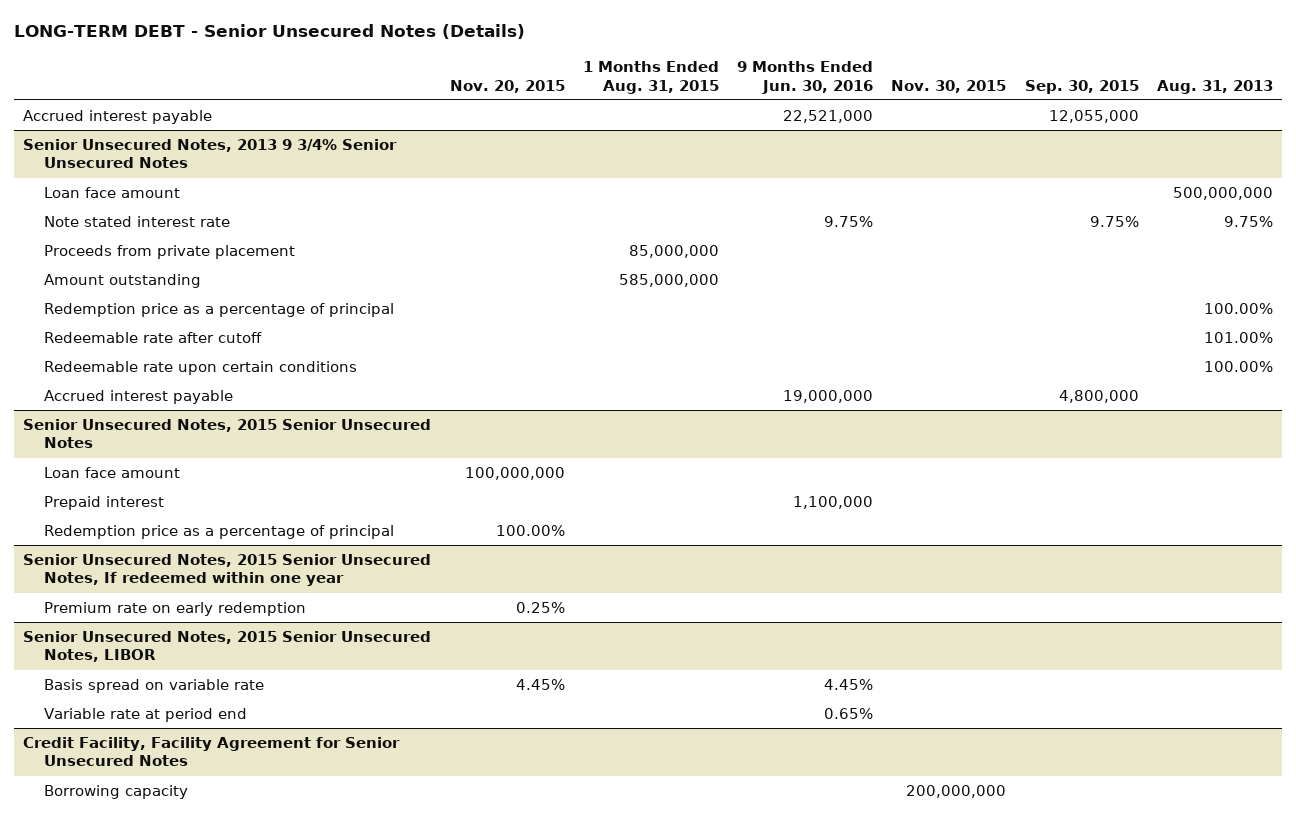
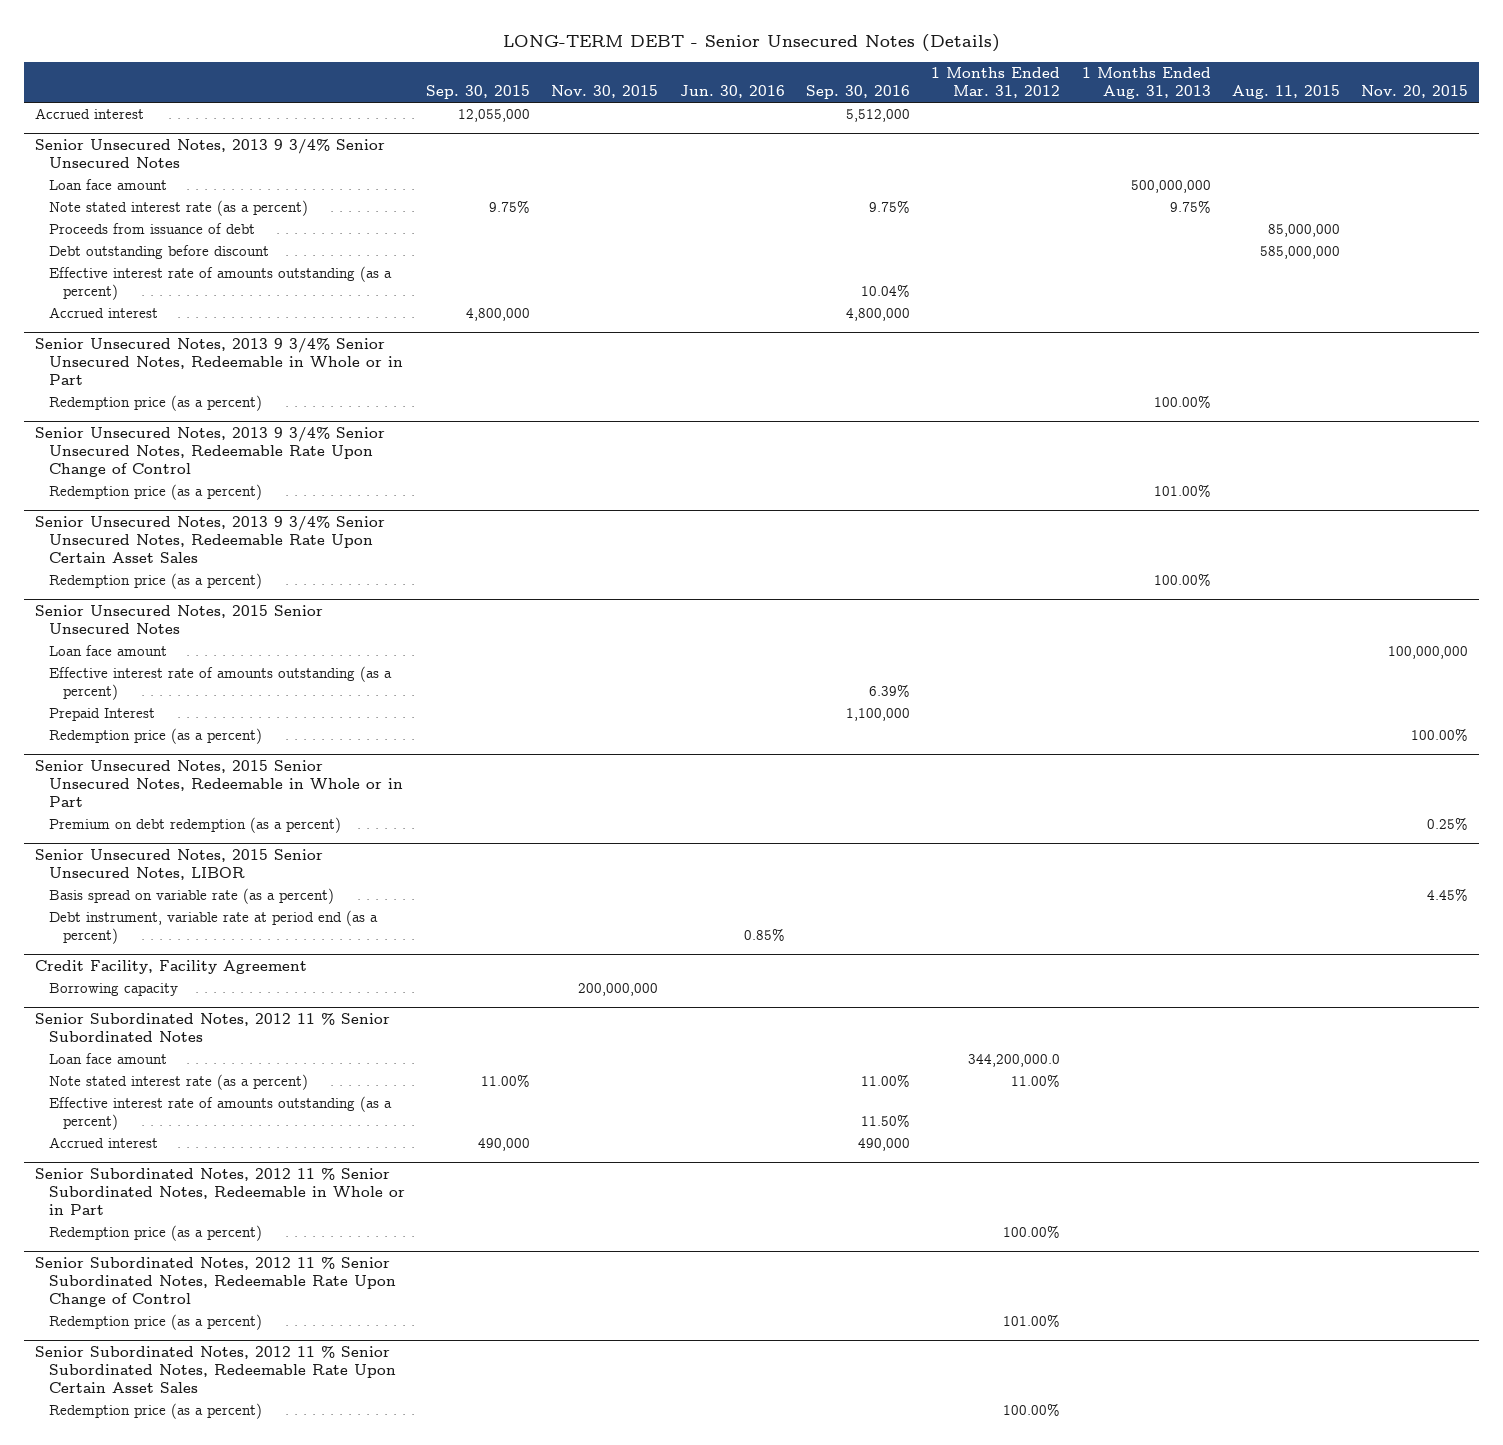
- | Nov. 20, 2015 | 1 Months Ended Aug. 31, 2015 | 9 Months Ended Jun. 30, 2016 | Nov. 30, 2015 | Sep. 30, 2015 | Aug. 31, 2013
+ | Sep. 30, 2015 | Nov. 30, 2015 | Jun. 30, 2016 | Sep. 30, 2016 | 1 Months Ended Mar. 31, 2012 | 1 Months Ended Aug. 31, 2013 | Aug. 11, 2015 | Nov. 20, 2015
- Accrued interest payable | | | 22,521,000 | | 12,055,000 |
+ Accrued interest | 12,055,000 | | | 5,512,000 | | | |
@ Senior Unsecured Notes, 2013 9 3/4% Senior Unsecured Notes
- Note stated interest rate | | | 9.75% | | 9.75% | 9.75%
- Proceeds from private placement | | 85,000,000 | | | |
- Amount outstanding | | 585,000,000 | | | |
- Redemption price as a percentage of principal | | | | | | 100.00%
- Redeemable rate after cutoff | | | | | | 101.00%
- Redeemable rate upon certain conditions | | | | | | 100.00%
- Accrued interest payable | | | 19,000,000 | | 4,800,000 |
+ Note stated interest rate (as a percent) | 9.75% | | | 9.75% | | 9.75% | |
+ Proceeds from issuance of debt | | | | | | | 85,000,000 |
+ Debt outstanding before discount | | | | | | | 585,000,000 |
+ Effective interest rate of amounts outstanding (as a percent) | | | | 10.04% | | | |
+ Accrued interest | 4,800,000 | | | 4,800,000 | | | |
+ Senior Unsecured Notes, 2013 9 3/4% Senior Unsecured Notes, Redeemable in Whole or in Part
+ Redemption price (as a percent) | | | | | | 100.00% | |
+ Senior Unsecured Notes, 2013 9 3/4% Senior Unsecured Notes, Redeemable Rate Upon Change of Control
+ Redemption price (as a percent) | | | | | | 101.00% | |
+ Senior Unsecured Notes, 2013 9 3/4% Senior Unsecured Notes, Redeemable Rate Upon Certain Asset Sales
+ Redemption price (as a percent) | | | | | | 100.00% | |
@ Senior Unsecured Notes, 2015 Senior Unsecured Notes
- Prepaid interest | | | 1,100,000 | | |
- Redemption price as a percentage of principal | 100.00% | | | | |
- Senior Unsecured Notes, 2015 Senior Unsecured Notes, If redeemed within one year
- Premium rate on early redemption | 0.25% | | | | |
@ Senior Unsecured Notes, 2015 Senior Unsecured Notes
+ Effective interest rate of amounts outstanding (as a percent) | | | | 6.39% | | | |
+ Prepaid Interest | | | | 1,100,000 | | | |
+ Redemption price (as a percent) | | | | | | | | 100.00%
+ Senior Unsecured Notes, 2015 Senior Unsecured Notes, Redeemable in Whole or in Part
+ Premium on debt redemption (as a percent) | | | | | | | | 0.25%
@ Senior Unsecured Notes, 2015 Senior Unsecured Notes, LIBOR
- Basis spread on variable rate | 4.45% | | 4.45% | | |
- Variable rate at period end | | | 0.65% | | |
- Credit Facility, Facility Agreement for Senior Unsecured Notes
@ Senior Unsecured Notes, 2015 Senior Unsecured Notes, LIBOR
+ Basis spread on variable rate (as a percent) | | | | | | | | 4.45%
+ Debt instrument, variable rate at period end (as a percent) | | | 0.85% | | | | |
+ Credit Facility, Facility Agreement
+ Senior Subordinated Notes, 2012 11 % Senior Subordinated Notes
+ Loan face amount | | | | | 344,200,000.0 | | |
+ Note stated interest rate (as a percent) | 11.00% | | | 11.00% | 11.00% | | |
+ Effective interest rate of amounts outstanding (as a percent) | | | | 11.50% | | | |
+ Accrued interest | 490,000 | | | 490,000 | | | |
+ Senior Subordinated Notes, 2012 11 % Senior Subordinated Notes, Redeemable in Whole or in Part
+ Redemption price (as a percent) | | | | | 100.00% | | |
+ Senior Subordinated Notes, 2012 11 % Senior Subordinated Notes, Redeemable Rate Upon Change of Control
+ Redemption price (as a percent) | | | | | 101.00% | | |
+ Senior Subordinated Notes, 2012 11 % Senior Subordinated Notes, Redeemable Rate Upon Certain Asset Sales
+ Redemption price (as a percent) | | | | | 100.00% | | |

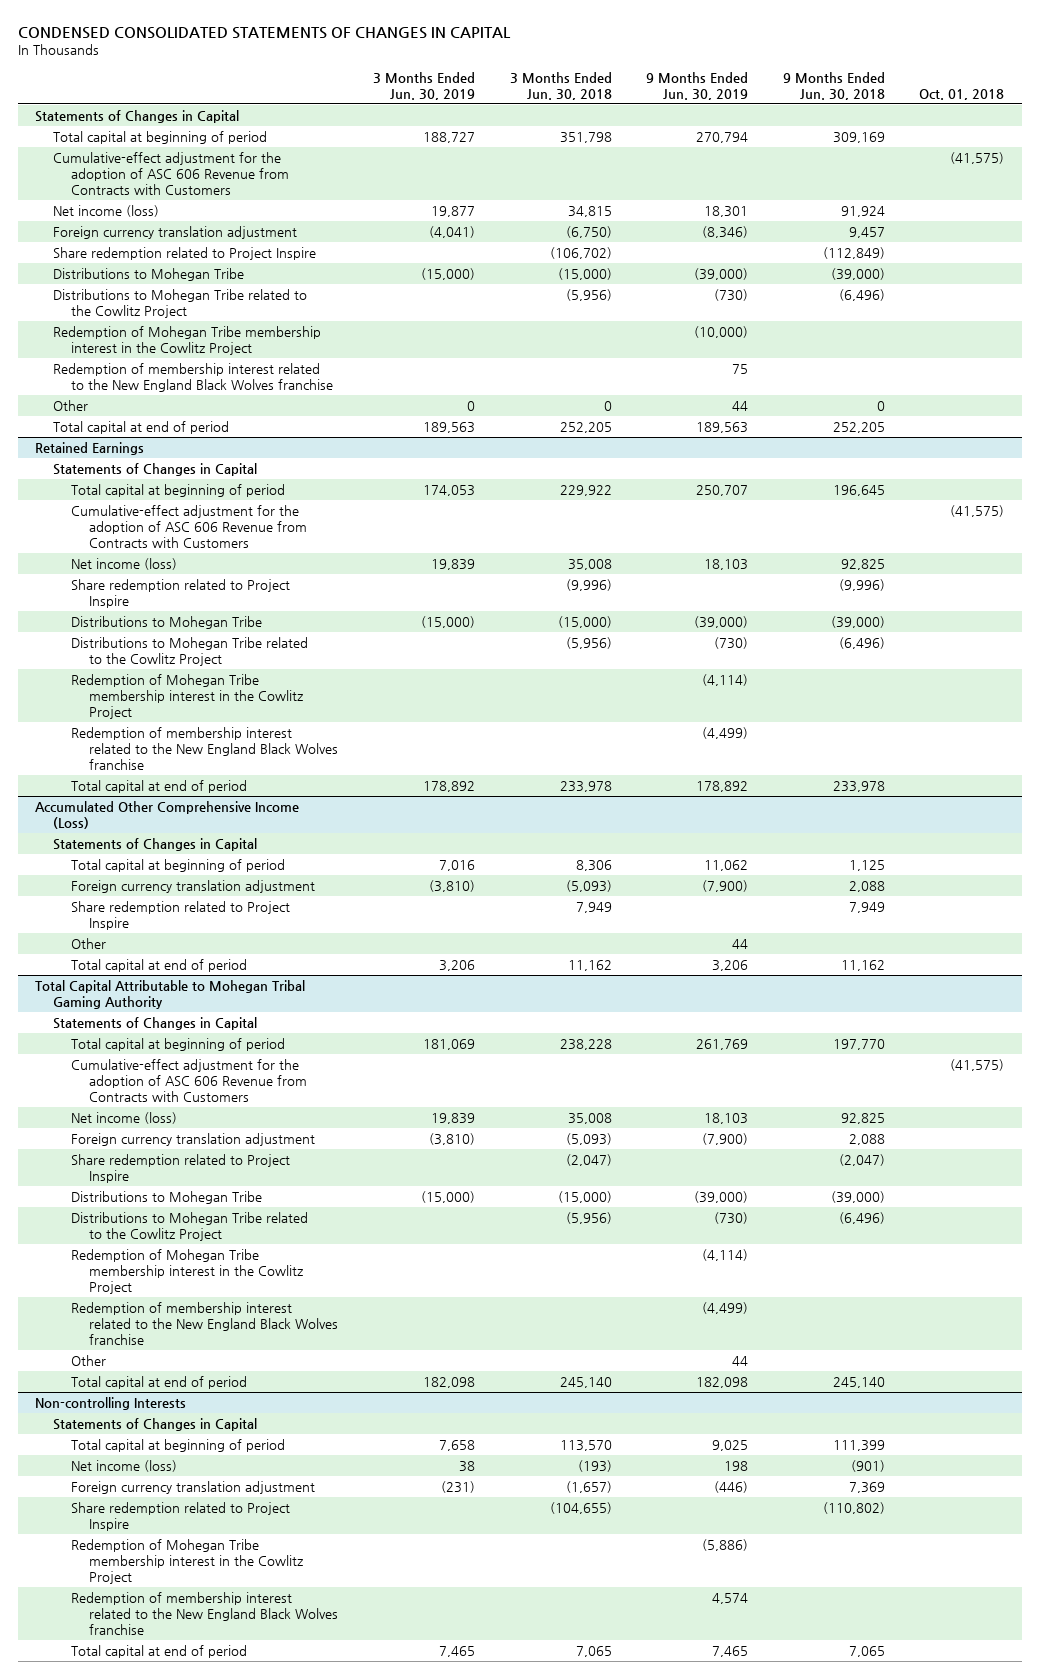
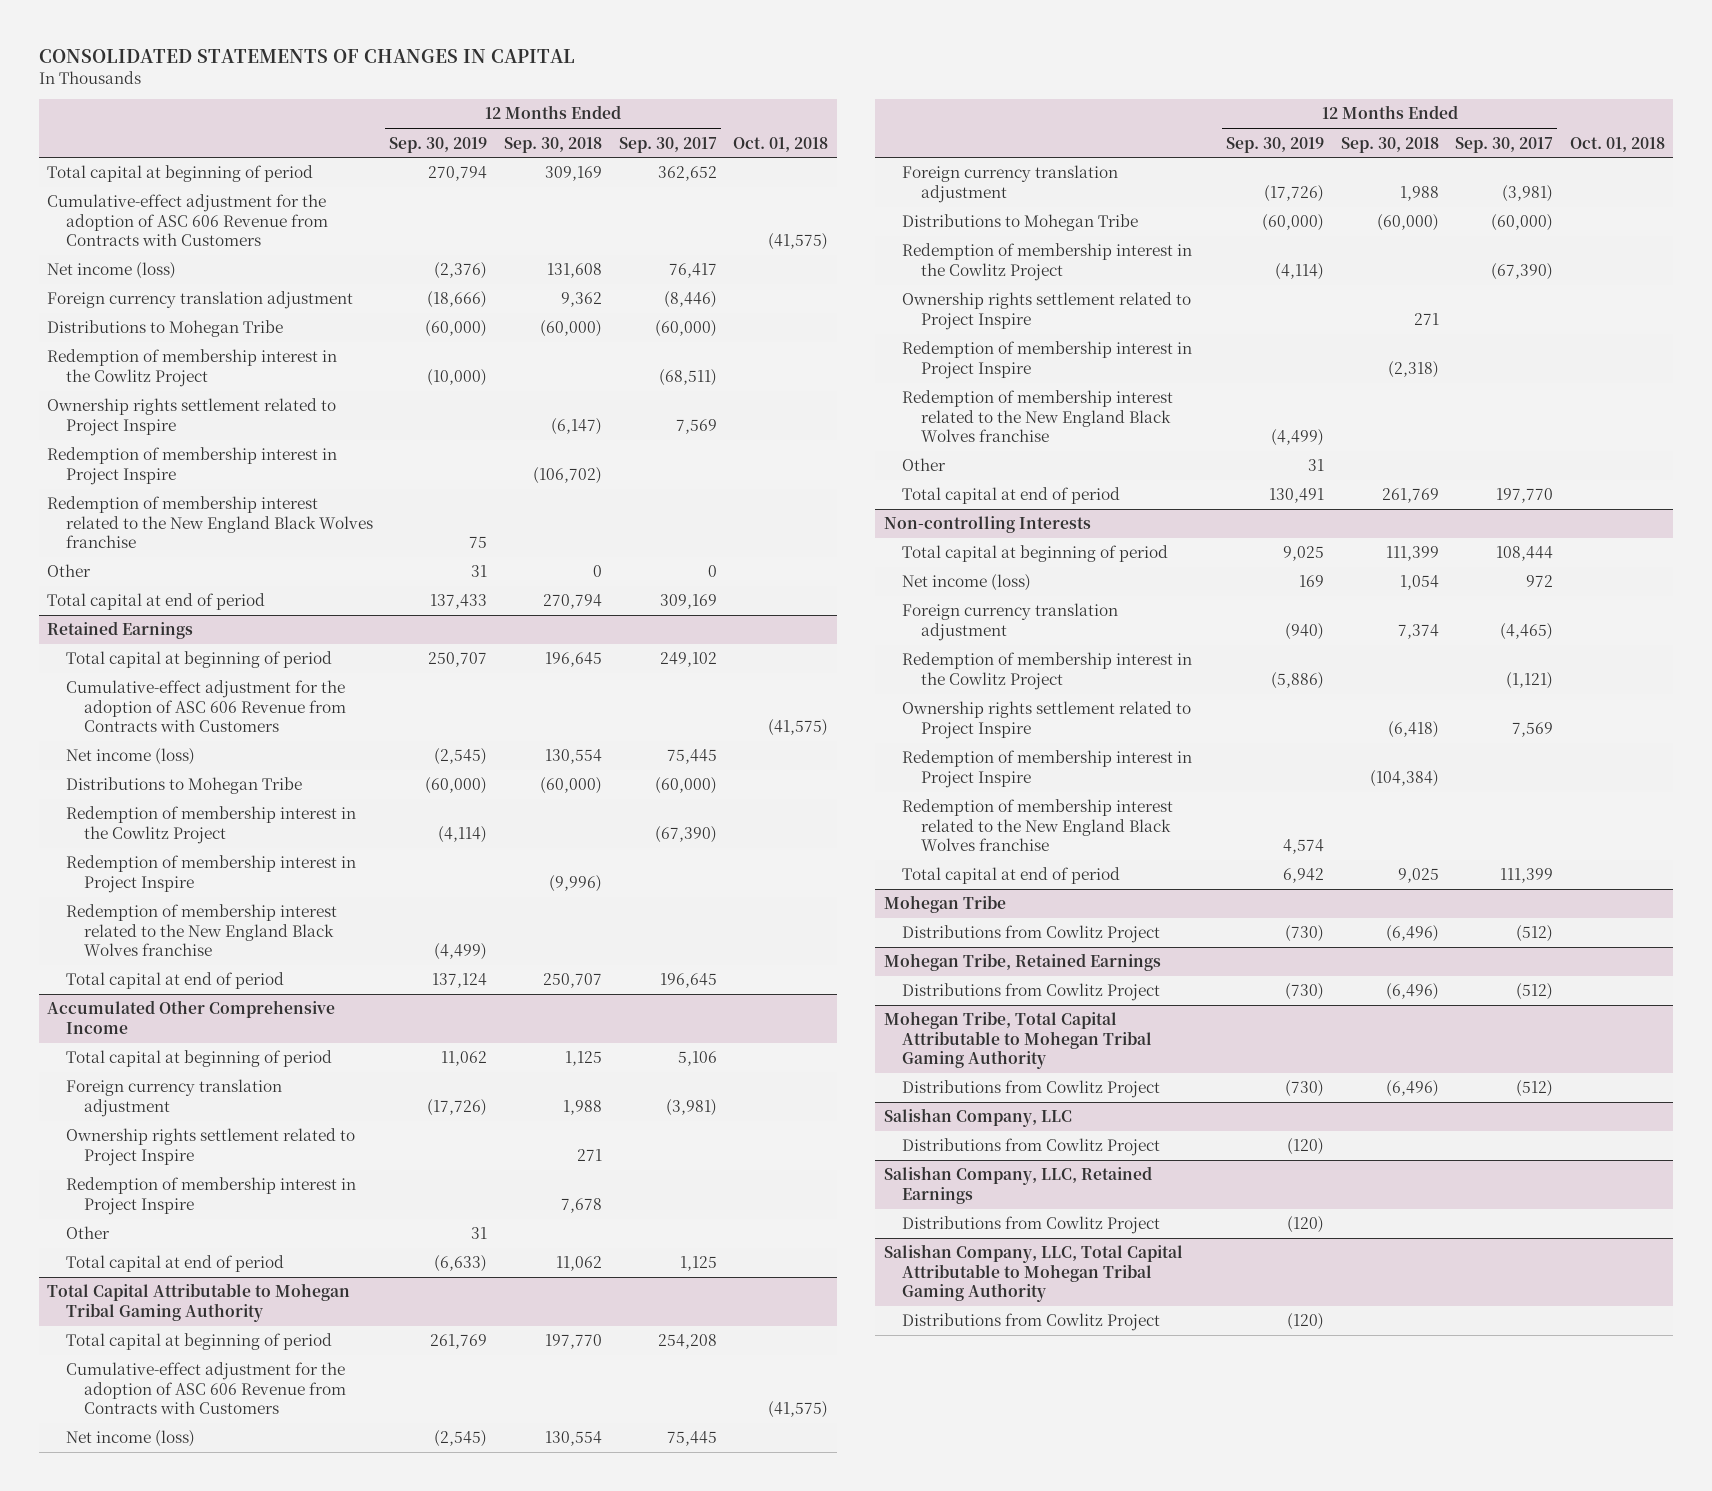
- CONDENSED CONSOLIDATED STATEMENTS OF CHANGES IN CAPITAL
+ CONSOLIDATED STATEMENTS OF CHANGES IN CAPITAL
- | 3 Months Ended Jun. 30, 2019 | 3 Months Ended Jun. 30, 2018 | 9 Months Ended Jun. 30, 2019 | 9 Months Ended Jun. 30, 2018 | Oct. 01, 2018
+ | 12 Months Ended Sep. 30, 2019 | 12 Months Ended Sep. 30, 2018 | 12 Months Ended Sep. 30, 2017 | Oct. 01, 2018
- Statements of Changes in Capital
- Share redemption related to Project Inspire | | (106,702) | | (112,849) |
- Distributions to Mohegan Tribe related to the Cowlitz Project | | (5,956) | (730) | (6,496) |
- Redemption of Mohegan Tribe membership interest in the Cowlitz Project | | | (10,000) | |
+ Redemption of membership interest in the Cowlitz Project | (10,000) | | (68,511) |
+ Ownership rights settlement related to Project Inspire | | (6,147) | 7,569 |
+ Redemption of membership interest in Project Inspire | | (106,702) | |
@ Retained Earnings
- Statements of Changes in Capital
- Share redemption related to Project Inspire | | (9,996) | | (9,996) |
- Distributions to Mohegan Tribe related to the Cowlitz Project | | (5,956) | (730) | (6,496) |
- Redemption of Mohegan Tribe membership interest in the Cowlitz Project | | | (4,114) | |
+ Redemption of membership interest in the Cowlitz Project | (4,114) | | (67,390) |
+ Redemption of membership interest in Project Inspire | | (9,996) | |
- Accumulated Other Comprehensive Income (Loss)
- Statements of Changes in Capital
+ Accumulated Other Comprehensive Income
- Share redemption related to Project Inspire | | 7,949 | | 7,949 |
+ Ownership rights settlement related to Project Inspire | | 271 | |
+ Redemption of membership interest in Project Inspire | | 7,678 | |
@ Total Capital Attributable to Mohegan Tribal Gaming Authority
- Statements of Changes in Capital
- Share redemption related to Project Inspire | | (2,047) | | (2,047) |
- Distributions to Mohegan Tribe related to the Cowlitz Project | | (5,956) | (730) | (6,496) |
- Redemption of Mohegan Tribe membership interest in the Cowlitz Project | | | (4,114) | |
+ Redemption of membership interest in the Cowlitz Project | (4,114) | | (67,390) |
+ Ownership rights settlement related to Project Inspire | | 271 | |
+ Redemption of membership interest in Project Inspire | | (2,318) | |
@ Non-controlling Interests
- Statements of Changes in Capital
- Share redemption related to Project Inspire | | (104,655) | | (110,802) |
- Redemption of Mohegan Tribe membership interest in the Cowlitz Project | | | (5,886) | |
+ Redemption of membership interest in the Cowlitz Project | (5,886) | | (1,121) |
+ Ownership rights settlement related to Project Inspire | | (6,418) | 7,569 |
+ Redemption of membership interest in Project Inspire | | (104,384) | |
+ Mohegan Tribe
+ Distributions from Cowlitz Project | (730) | (6,496) | (512) |
+ Mohegan Tribe, Retained Earnings
+ Distributions from Cowlitz Project | (730) | (6,496) | (512) |
+ Mohegan Tribe, Total Capital Attributable to Mohegan Tribal Gaming Authority
+ Distributions from Cowlitz Project | (730) | (6,496) | (512) |
+ Salishan Company, LLC
+ Distributions from Cowlitz Project | (120) | | |
+ Salishan Company, LLC, Retained Earnings
+ Distributions from Cowlitz Project | (120) | | |
+ Salishan Company, LLC, Total Capital Attributable to Mohegan Tribal Gaming Authority
+ Distributions from Cowlitz Project | (120) | | |

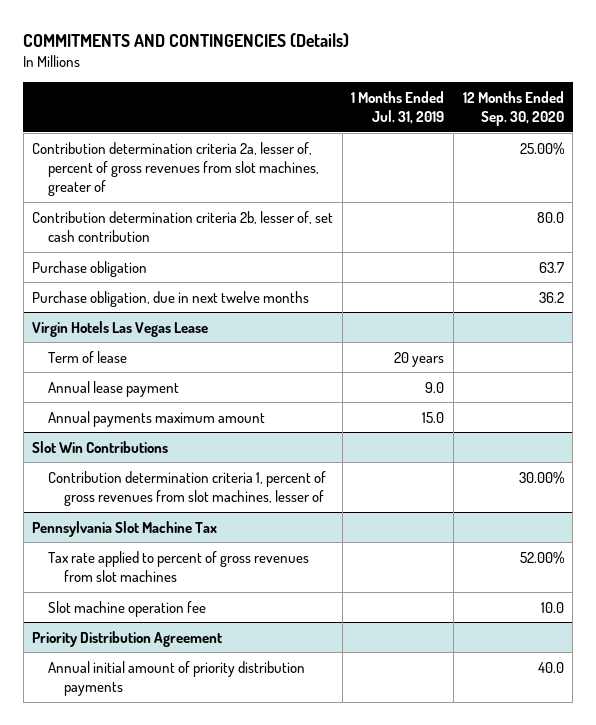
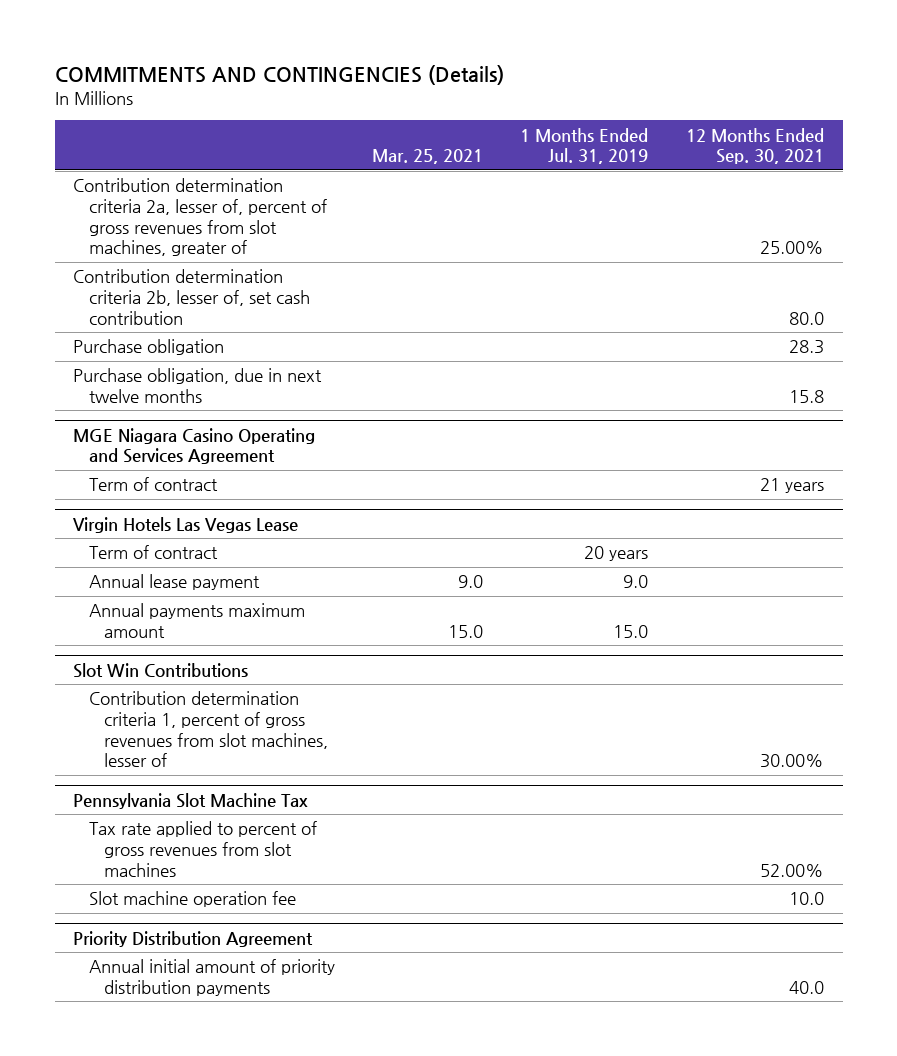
- | 1 Months Ended Jul. 31, 2019 | 12 Months Ended Sep. 30, 2020
+ | Mar. 25, 2021 | 1 Months Ended Jul. 31, 2019 | 12 Months Ended Sep. 30, 2021
+ MGE Niagara Casino Operating and Services Agreement
+ Term of contract | | | 21 years
@ Virgin Hotels Las Vegas Lease
- Term of lease | 20 years |
+ Term of contract | | 20 years |

